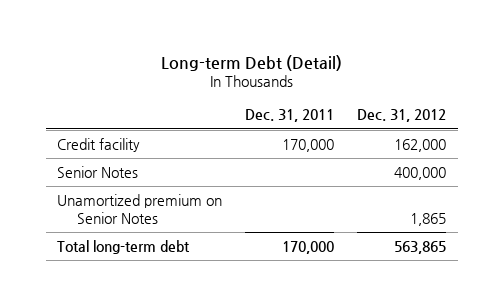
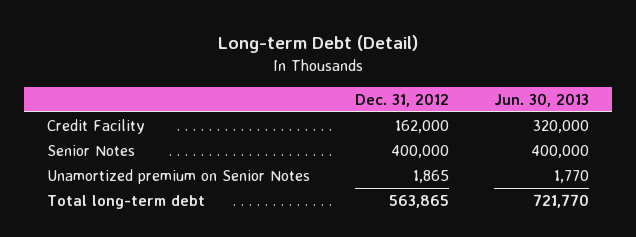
- | Dec. 31, 2011 | Dec. 31, 2012
+ | Dec. 31, 2012 | Jun. 30, 2013
- Credit facility | 170,000 | 162,000
+ Credit Facility | 162,000 | 320,000

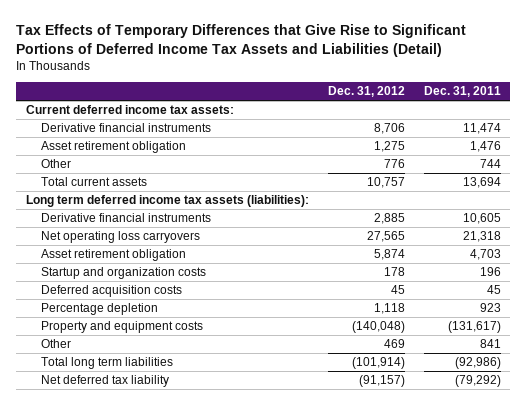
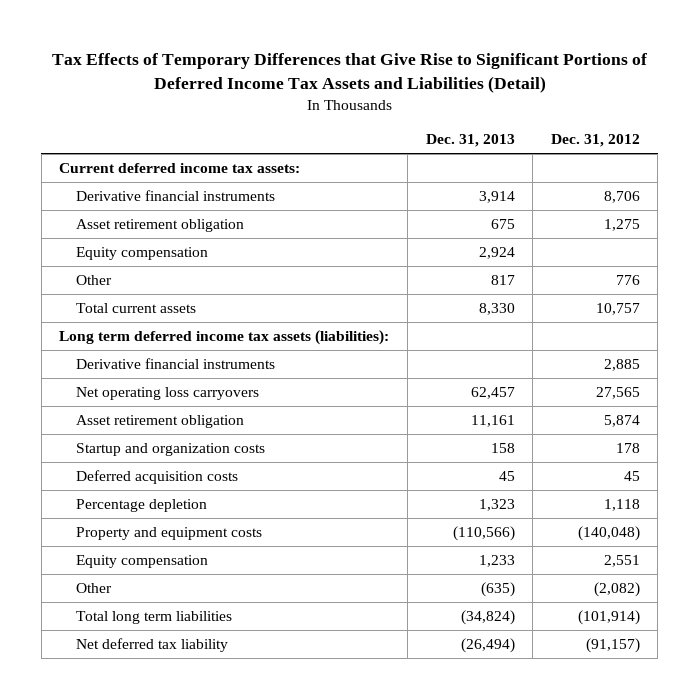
- | Dec. 31, 2012 | Dec. 31, 2011
+ | Dec. 31, 2013 | Dec. 31, 2012
+ Equity compensation | 2,924 |
- Other | 469 | 841
+ Equity compensation | 1,233 | 2,551
+ Other | (635) | (2,082)

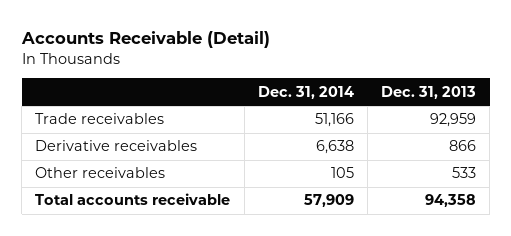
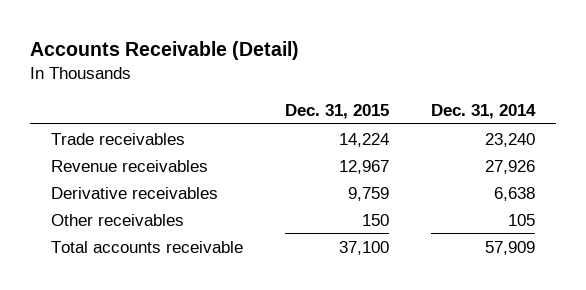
- | Dec. 31, 2014 | Dec. 31, 2013
+ | Dec. 31, 2015 | Dec. 31, 2014
- Trade receivables | 51,166 | 92,959
+ Trade receivables | 14,224 | 23,240
+ Revenue receivables | 12,967 | 27,926

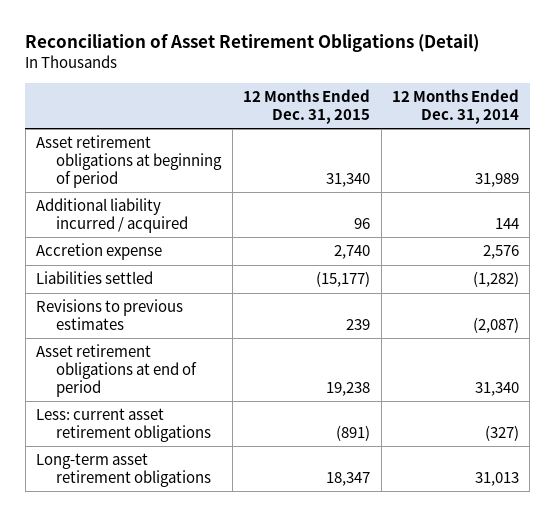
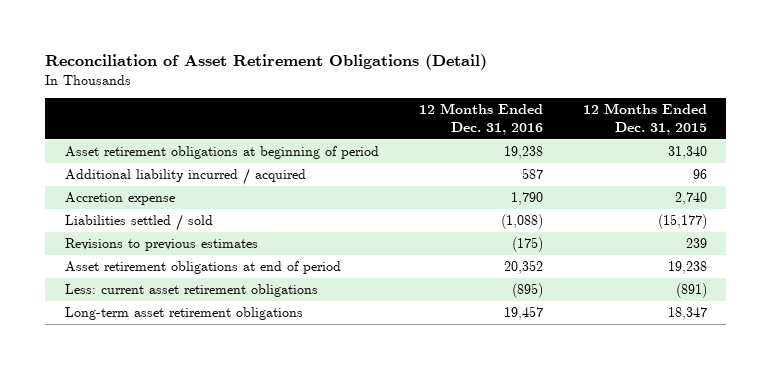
- | 12 Months Ended Dec. 31, 2015 | 12 Months Ended Dec. 31, 2014
+ | 12 Months Ended Dec. 31, 2016 | 12 Months Ended Dec. 31, 2015
- Liabilities settled | (15,177) | (1,282)
+ Liabilities settled / sold | (1,088) | (15,177)

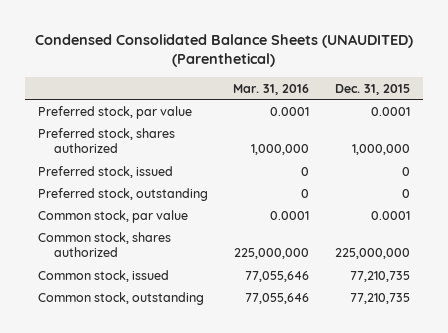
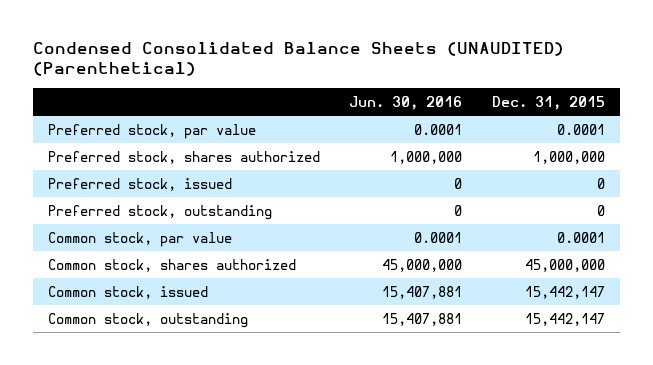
- | Mar. 31, 2016 | Dec. 31, 2015
+ | Jun. 30, 2016 | Dec. 31, 2015
- Common stock, shares authorized | 225,000,000 | 225,000,000
- Common stock, issued | 77,055,646 | 77,210,735
- Common stock, outstanding | 77,055,646 | 77,210,735
+ Common stock, shares authorized | 45,000,000 | 45,000,000
+ Common stock, issued | 15,407,881 | 15,442,147
+ Common stock, outstanding | 15,407,881 | 15,442,147

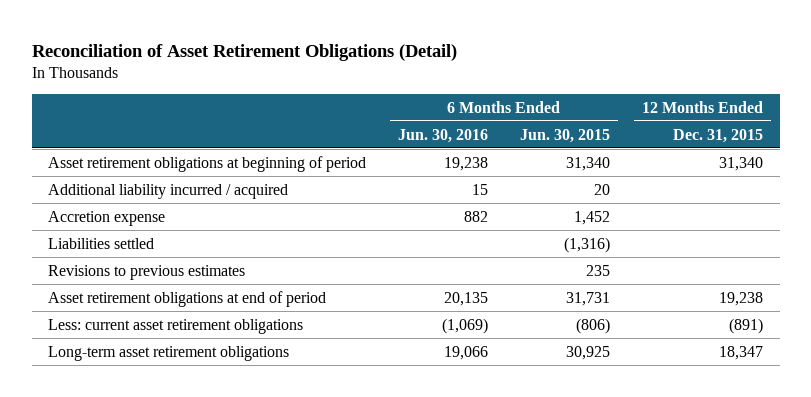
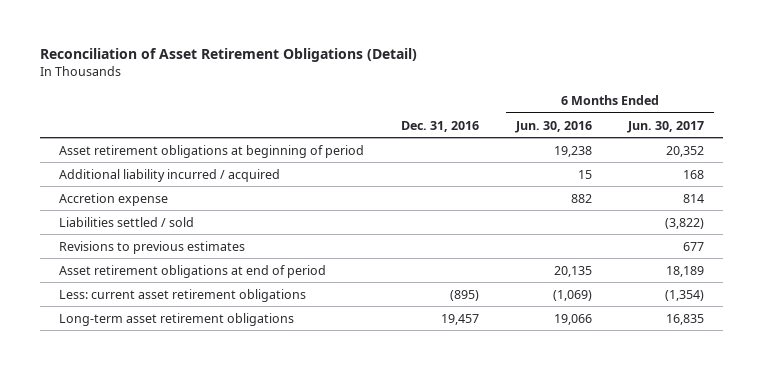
- | 6 Months Ended Jun. 30, 2016 | 6 Months Ended Jun. 30, 2015 | 12 Months Ended Dec. 31, 2015
+ | Dec. 31, 2016 | 6 Months Ended Jun. 30, 2016 | 6 Months Ended Jun. 30, 2017
- Liabilities settled | | (1,316) |
+ Liabilities settled / sold | | | (3,822)

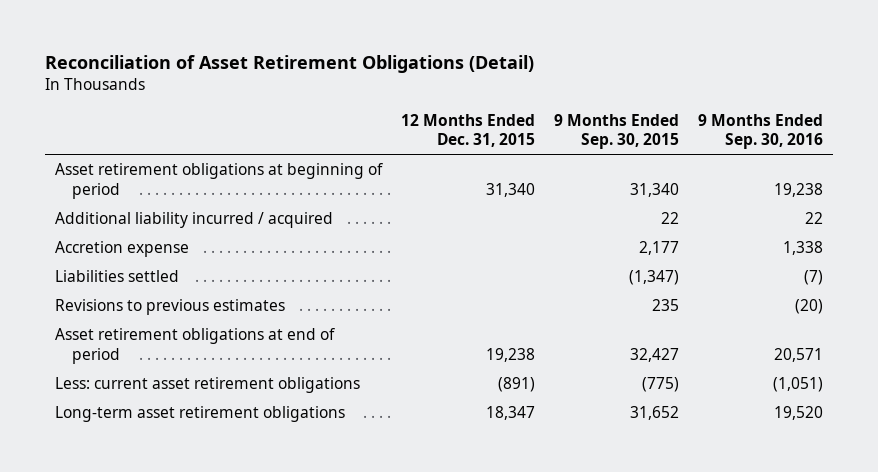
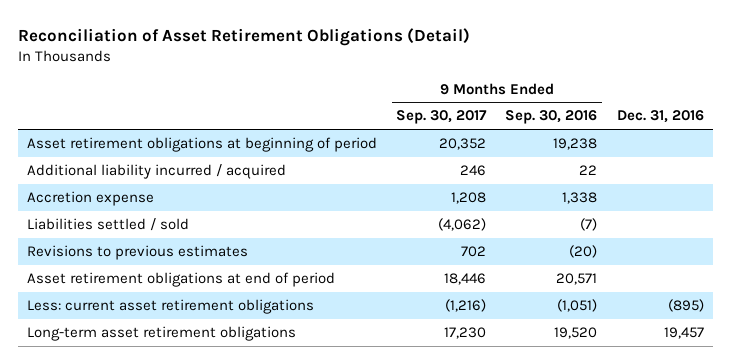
- | 12 Months Ended Dec. 31, 2015 | 9 Months Ended Sep. 30, 2015 | 9 Months Ended Sep. 30, 2016
+ | 9 Months Ended Sep. 30, 2017 | 9 Months Ended Sep. 30, 2016 | Dec. 31, 2016
- Liabilities settled | | (1,347) | (7)
+ Liabilities settled / sold | (4,062) | (7) |

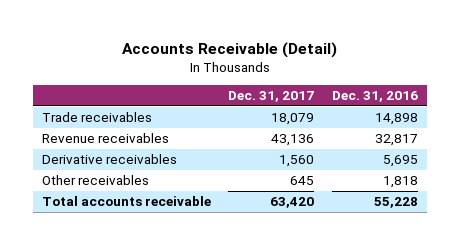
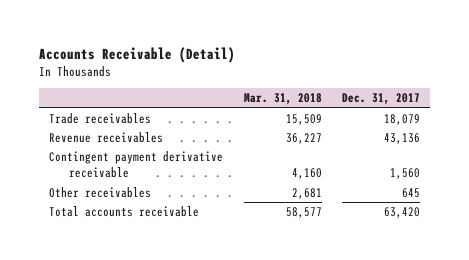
- | Dec. 31, 2017 | Dec. 31, 2016
+ | Mar. 31, 2018 | Dec. 31, 2017
- Derivative receivables | 1,560 | 5,695
+ Contingent payment derivative receivable | 4,160 | 1,560

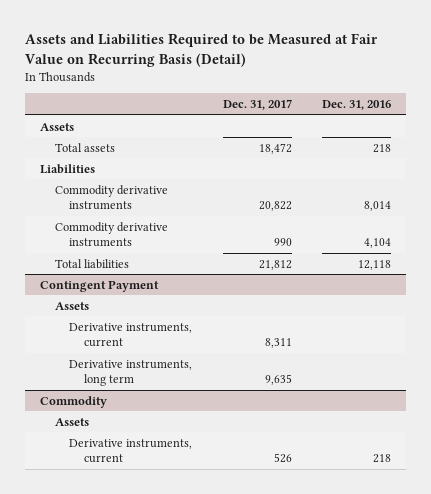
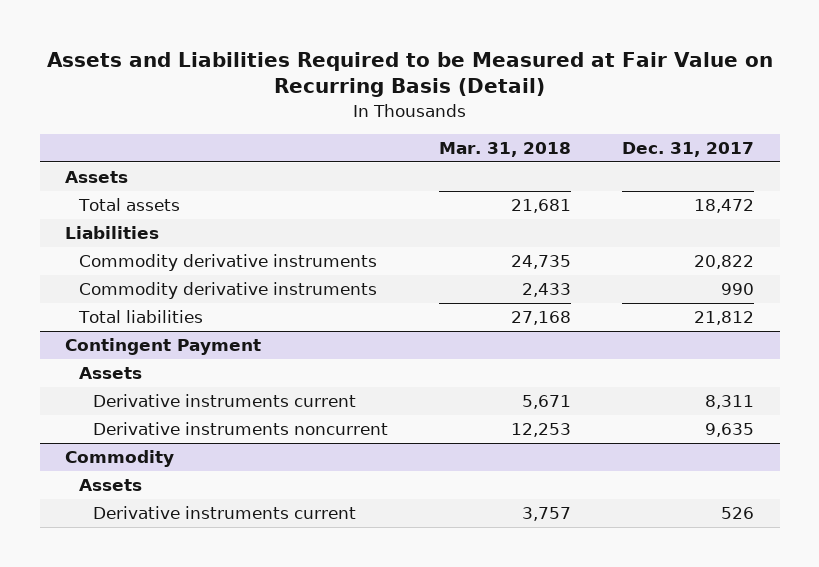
- | Dec. 31, 2017 | Dec. 31, 2016
+ | Mar. 31, 2018 | Dec. 31, 2017
@ Contingent Payment
- Derivative instruments, current | 8,311 |
- Derivative instruments, long term | 9,635 |
+ Derivative instruments current | 5,671 | 8,311
+ Derivative instruments noncurrent | 12,253 | 9,635
@ Commodity
- Derivative instruments, current | 526 | 218
+ Derivative instruments current | 3,757 | 526

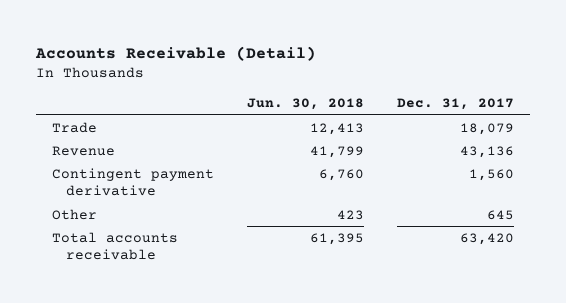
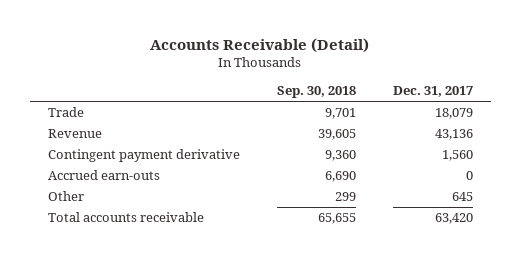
- | Jun. 30, 2018 | Dec. 31, 2017
+ | Sep. 30, 2018 | Dec. 31, 2017
+ Accrued earn-outs | 6,690 | 0

